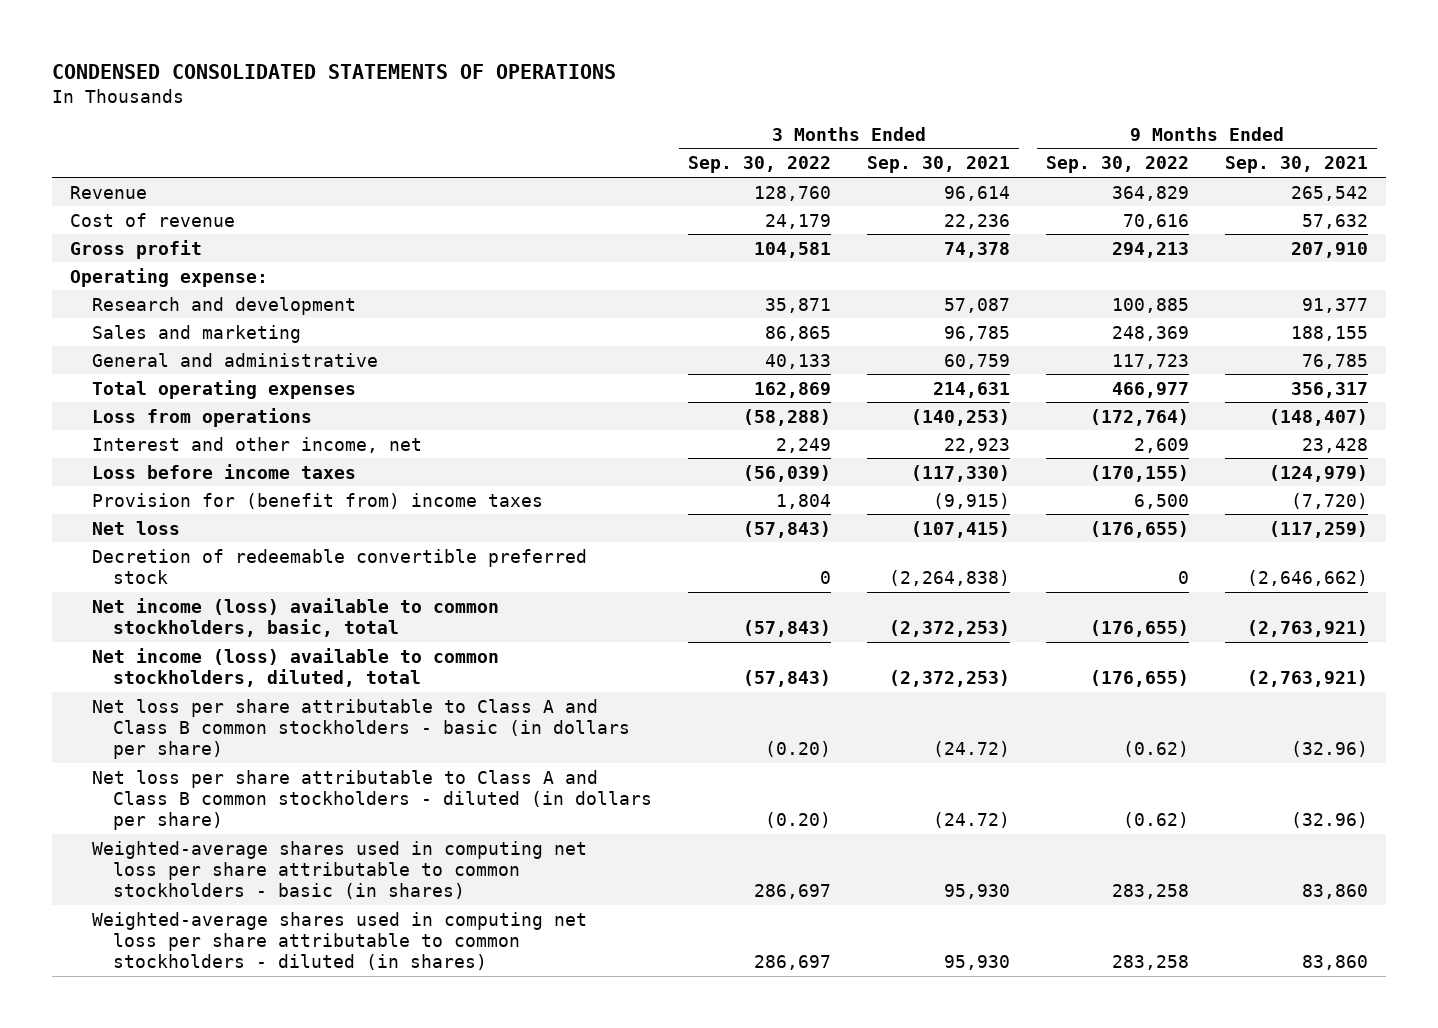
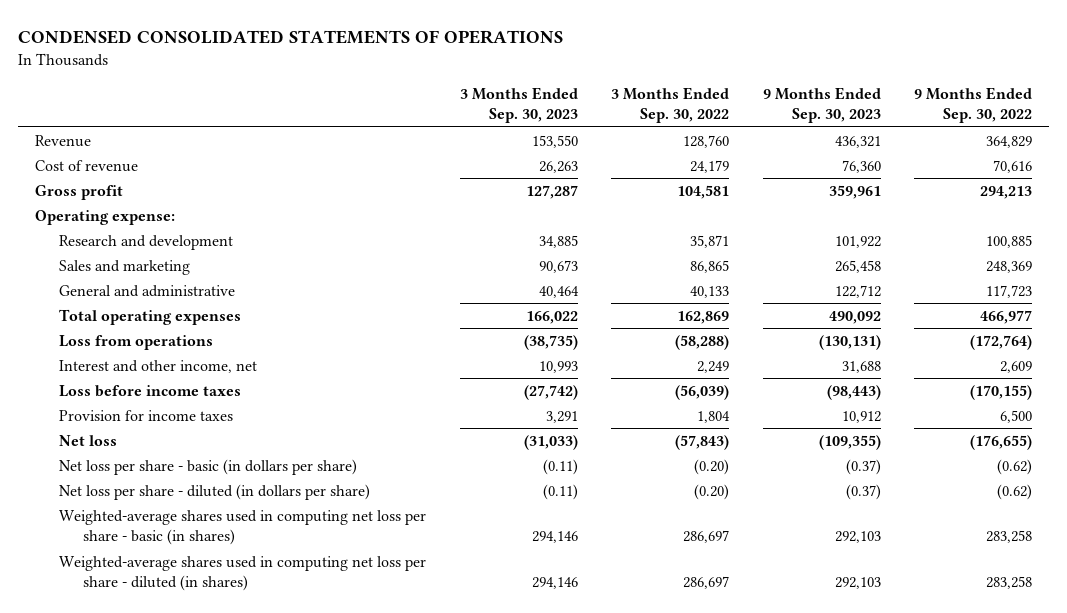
- | 3 Months Ended Sep. 30, 2022 | 3 Months Ended Sep. 30, 2021 | 9 Months Ended Sep. 30, 2022 | 9 Months Ended Sep. 30, 2021
+ | 3 Months Ended Sep. 30, 2023 | 3 Months Ended Sep. 30, 2022 | 9 Months Ended Sep. 30, 2023 | 9 Months Ended Sep. 30, 2022
- Provision for (benefit from) income taxes | 1,804 | (9,915) | 6,500 | (7,720)
+ Provision for income taxes | 3,291 | 1,804 | 10,912 | 6,500
- Decretion of redeemable convertible preferred stock | 0 | (2,264,838) | 0 | (2,646,662)
- Net income (loss) available to common stockholders, basic, total | (57,843) | (2,372,253) | (176,655) | (2,763,921)
- Net income (loss) available to common stockholders, diluted, total | (57,843) | (2,372,253) | (176,655) | (2,763,921)
- Net loss per share attributable to Class A and Class B common stockholders - basic (in dollars per share) | (0.20) | (24.72) | (0.62) | (32.96)
- Net loss per share attributable to Class A and Class B common stockholders - diluted (in dollars per share) | (0.20) | (24.72) | (0.62) | (32.96)
- Weighted-average shares used in computing net loss per share attributable to common stockholders - basic (in shares) | 286,697 | 95,930 | 283,258 | 83,860
- Weighted-average shares used in computing net loss per share attributable to common stockholders - diluted (in shares) | 286,697 | 95,930 | 283,258 | 83,860
+ Net loss per share - basic (in dollars per share) | (0.11) | (0.20) | (0.37) | (0.62)
+ Net loss per share - diluted (in dollars per share) | (0.11) | (0.20) | (0.37) | (0.62)
+ Weighted-average shares used in computing net loss per share - basic (in shares) | 294,146 | 286,697 | 292,103 | 283,258
+ Weighted-average shares used in computing net loss per share - diluted (in shares) | 294,146 | 286,697 | 292,103 | 283,258

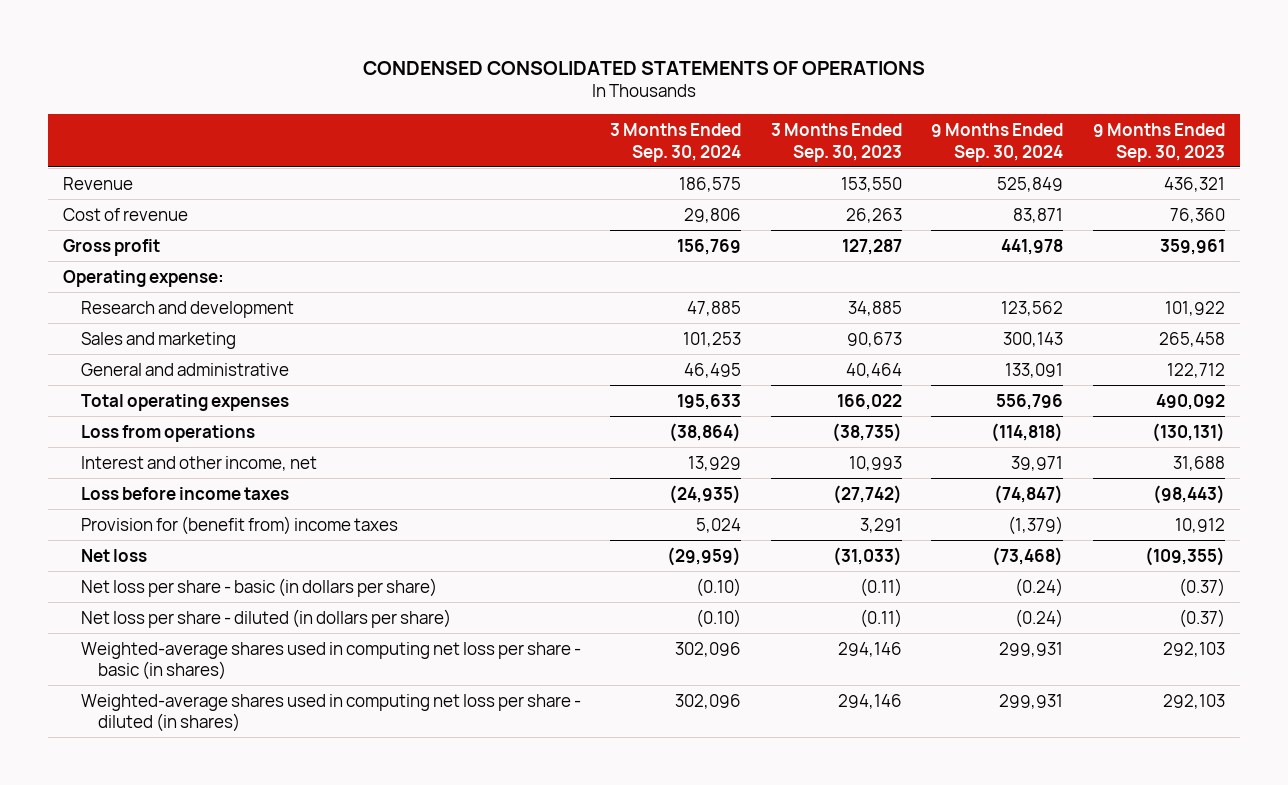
- | 3 Months Ended Sep. 30, 2023 | 3 Months Ended Sep. 30, 2022 | 9 Months Ended Sep. 30, 2023 | 9 Months Ended Sep. 30, 2022
+ | 3 Months Ended Sep. 30, 2024 | 3 Months Ended Sep. 30, 2023 | 9 Months Ended Sep. 30, 2024 | 9 Months Ended Sep. 30, 2023
- Provision for income taxes | 3,291 | 1,804 | 10,912 | 6,500
+ Provision for (benefit from) income taxes | 5,024 | 3,291 | (1,379) | 10,912

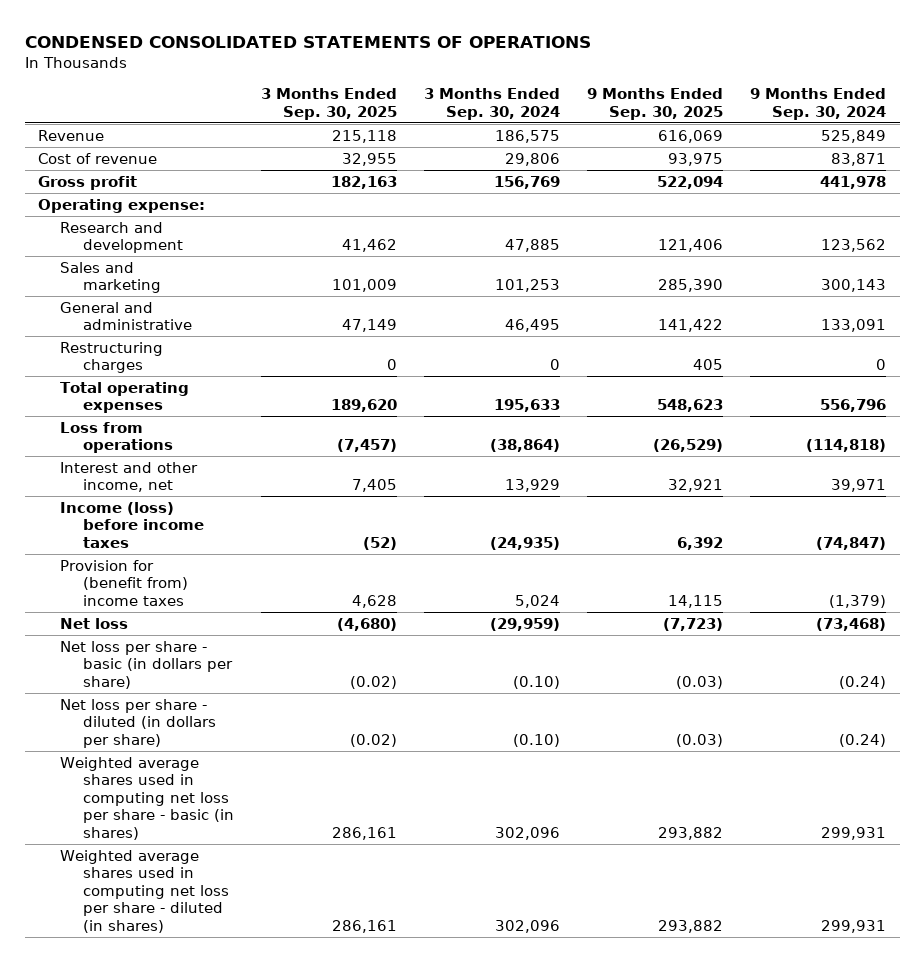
- | 3 Months Ended Sep. 30, 2024 | 3 Months Ended Sep. 30, 2023 | 9 Months Ended Sep. 30, 2024 | 9 Months Ended Sep. 30, 2023
+ | 3 Months Ended Sep. 30, 2025 | 3 Months Ended Sep. 30, 2024 | 9 Months Ended Sep. 30, 2025 | 9 Months Ended Sep. 30, 2024
+ Restructuring charges | 0 | 0 | 405 | 0
- Loss before income taxes | (24,935) | (27,742) | (74,847) | (98,443)
+ Income (loss) before income taxes | (52) | (24,935) | 6,392 | (74,847)
- Weighted-average shares used in computing net loss per share - basic (in shares) | 302,096 | 294,146 | 299,931 | 292,103
- Weighted-average shares used in computing net loss per share - diluted (in shares) | 302,096 | 294,146 | 299,931 | 292,103
+ Weighted average shares used in computing net loss per share - basic (in shares) | 286,161 | 302,096 | 293,882 | 299,931
+ Weighted average shares used in computing net loss per share - diluted (in shares) | 286,161 | 302,096 | 293,882 | 299,931

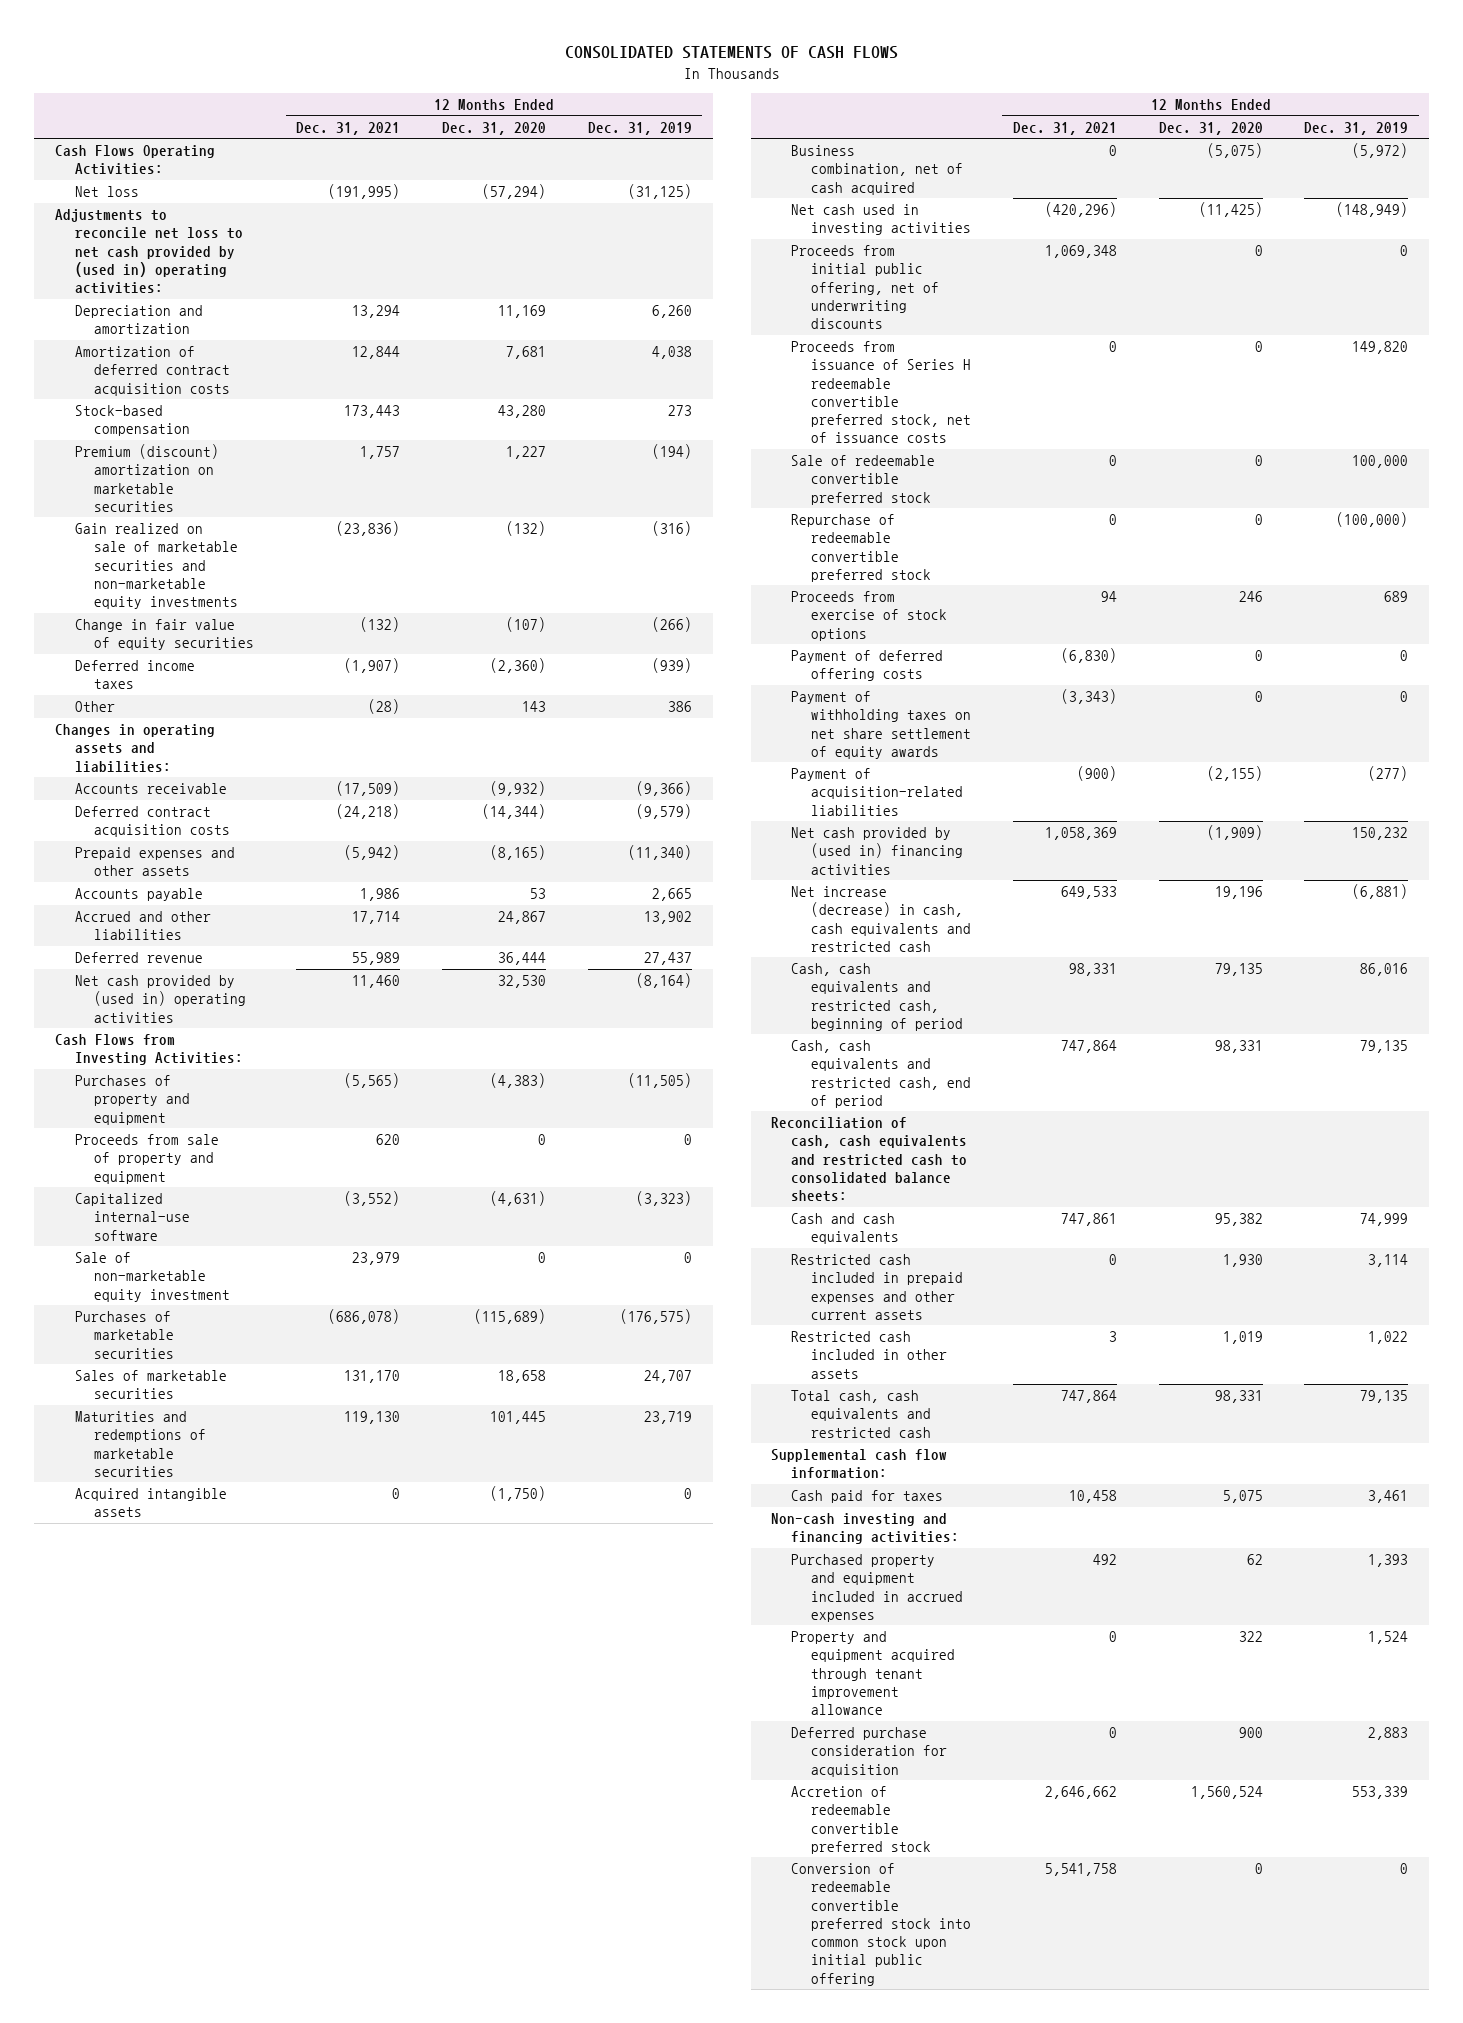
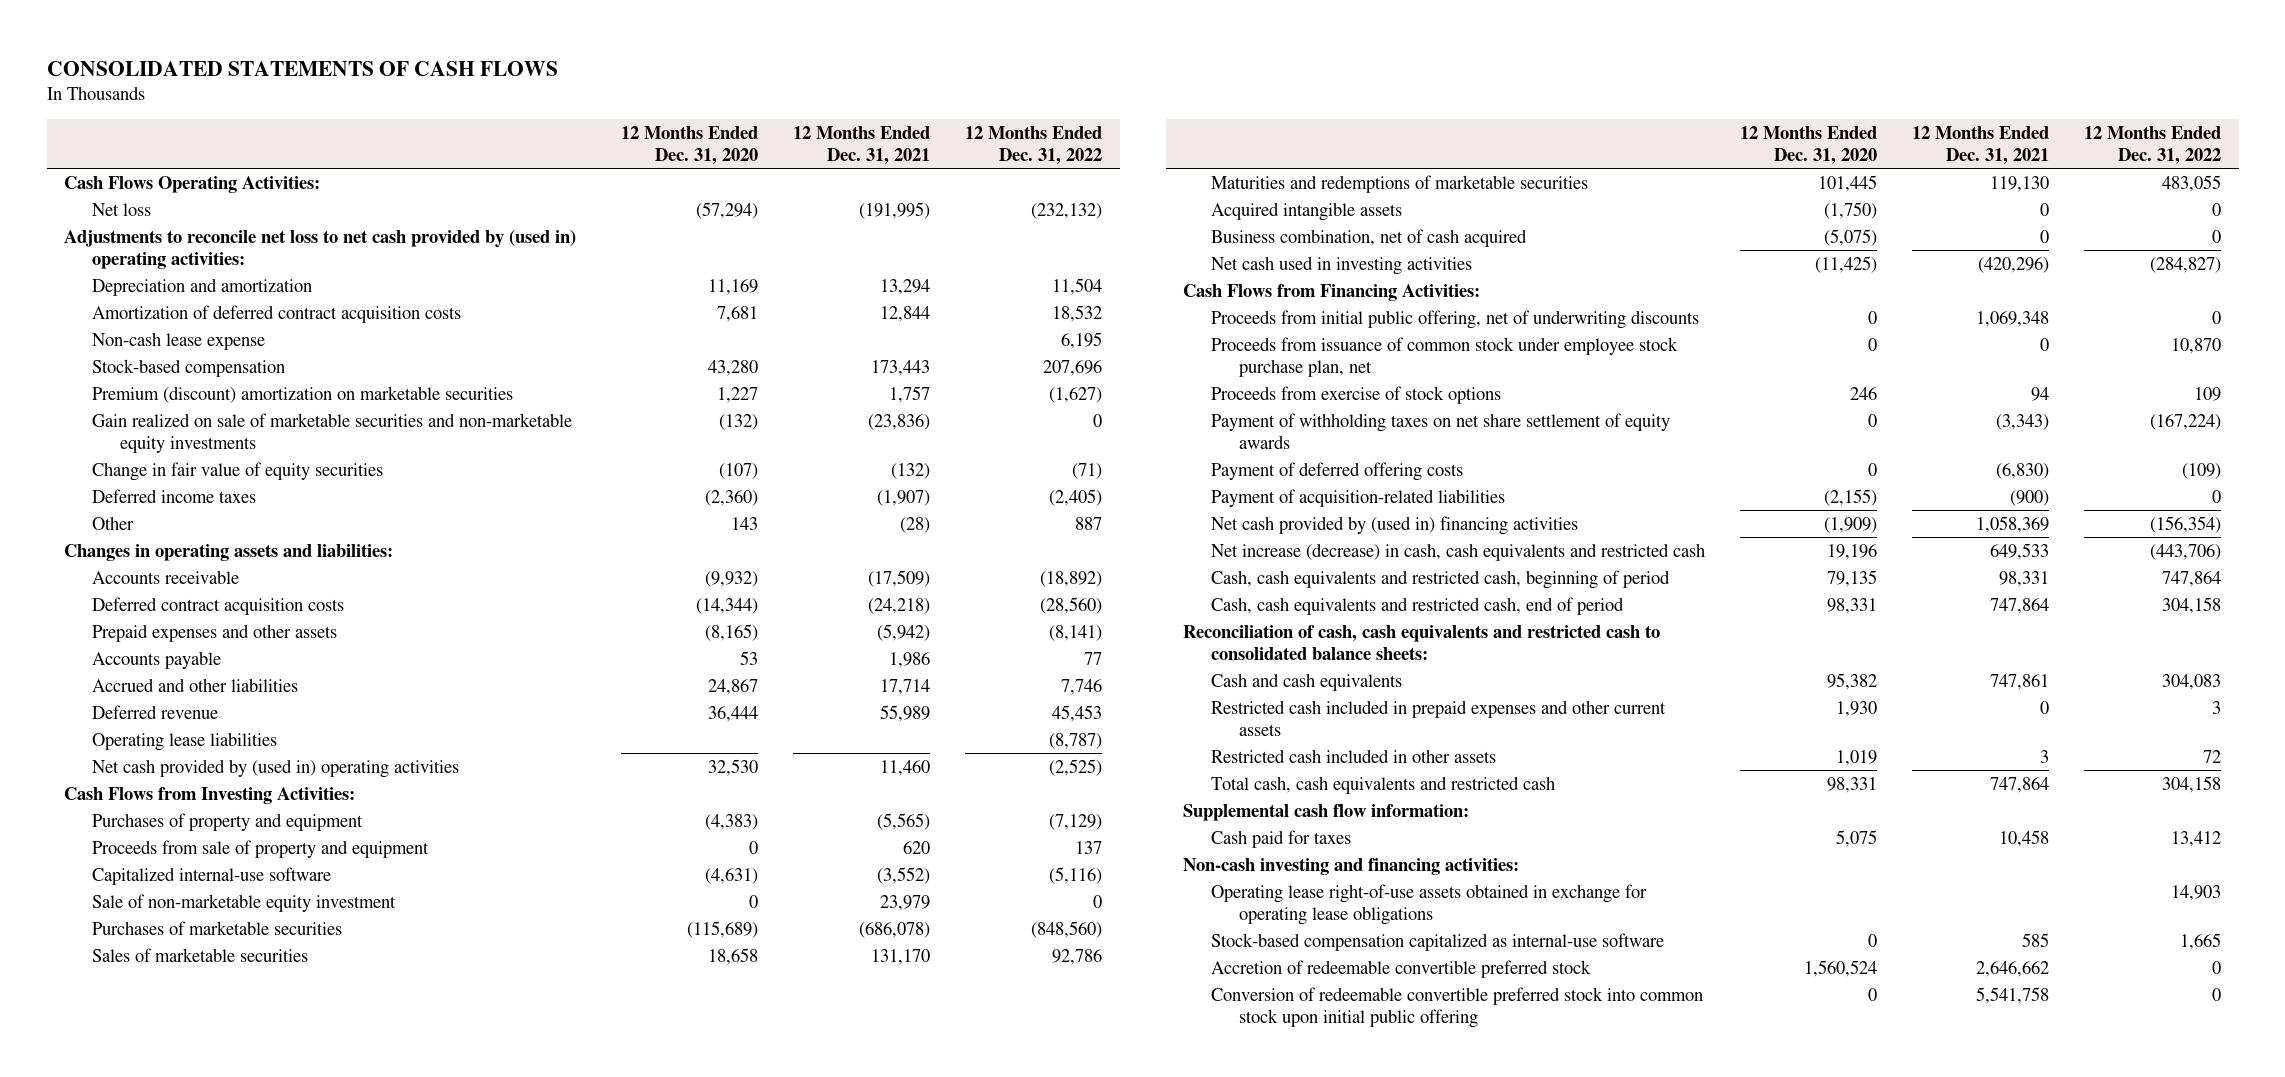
- | 12 Months Ended Dec. 31, 2021 | 12 Months Ended Dec. 31, 2020 | 12 Months Ended Dec. 31, 2019
+ | 12 Months Ended Dec. 31, 2020 | 12 Months Ended Dec. 31, 2021 | 12 Months Ended Dec. 31, 2022
+ Non-cash lease expense | | | 6,195
+ Operating lease liabilities | | | (8,787)
+ Cash Flows from Financing Activities:
- Proceeds from issuance of Series H redeemable convertible preferred stock, net of issuance costs | 0 | 0 | 149,820
- Sale of redeemable convertible preferred stock | 0 | 0 | 100,000
- Repurchase of redeemable convertible preferred stock | 0 | 0 | (100,000)
+ Proceeds from issuance of common stock under employee stock purchase plan, net | 0 | 0 | 10,870
moved down: Payment of deferred offering costs | 0 | (6,830) | (109)
- Purchased property and equipment included in accrued expenses | 492 | 62 | 1,393
- Property and equipment acquired through tenant improvement allowance | 0 | 322 | 1,524
- Deferred purchase consideration for acquisition | 0 | 900 | 2,883
+ Operating lease right-of-use assets obtained in exchange for operating lease obligations | | | 14,903
+ Stock-based compensation capitalized as internal-use software | 0 | 585 | 1,665

